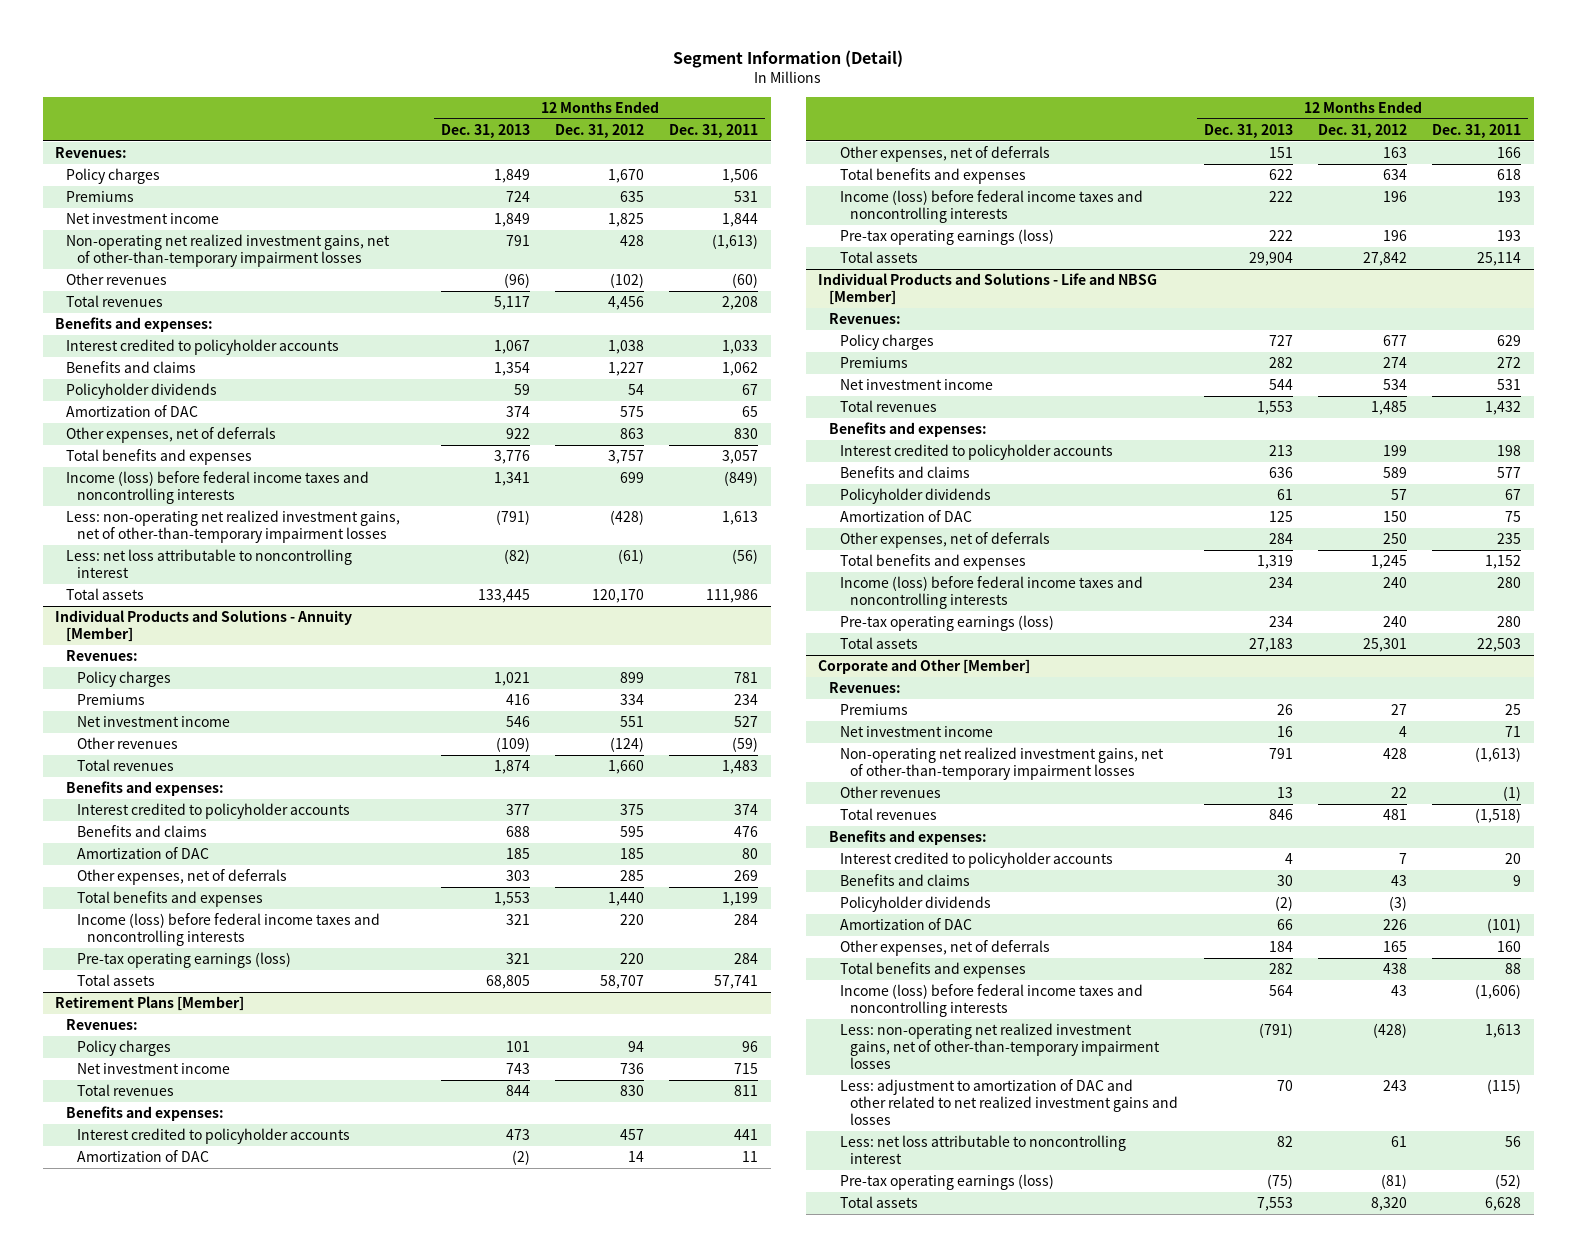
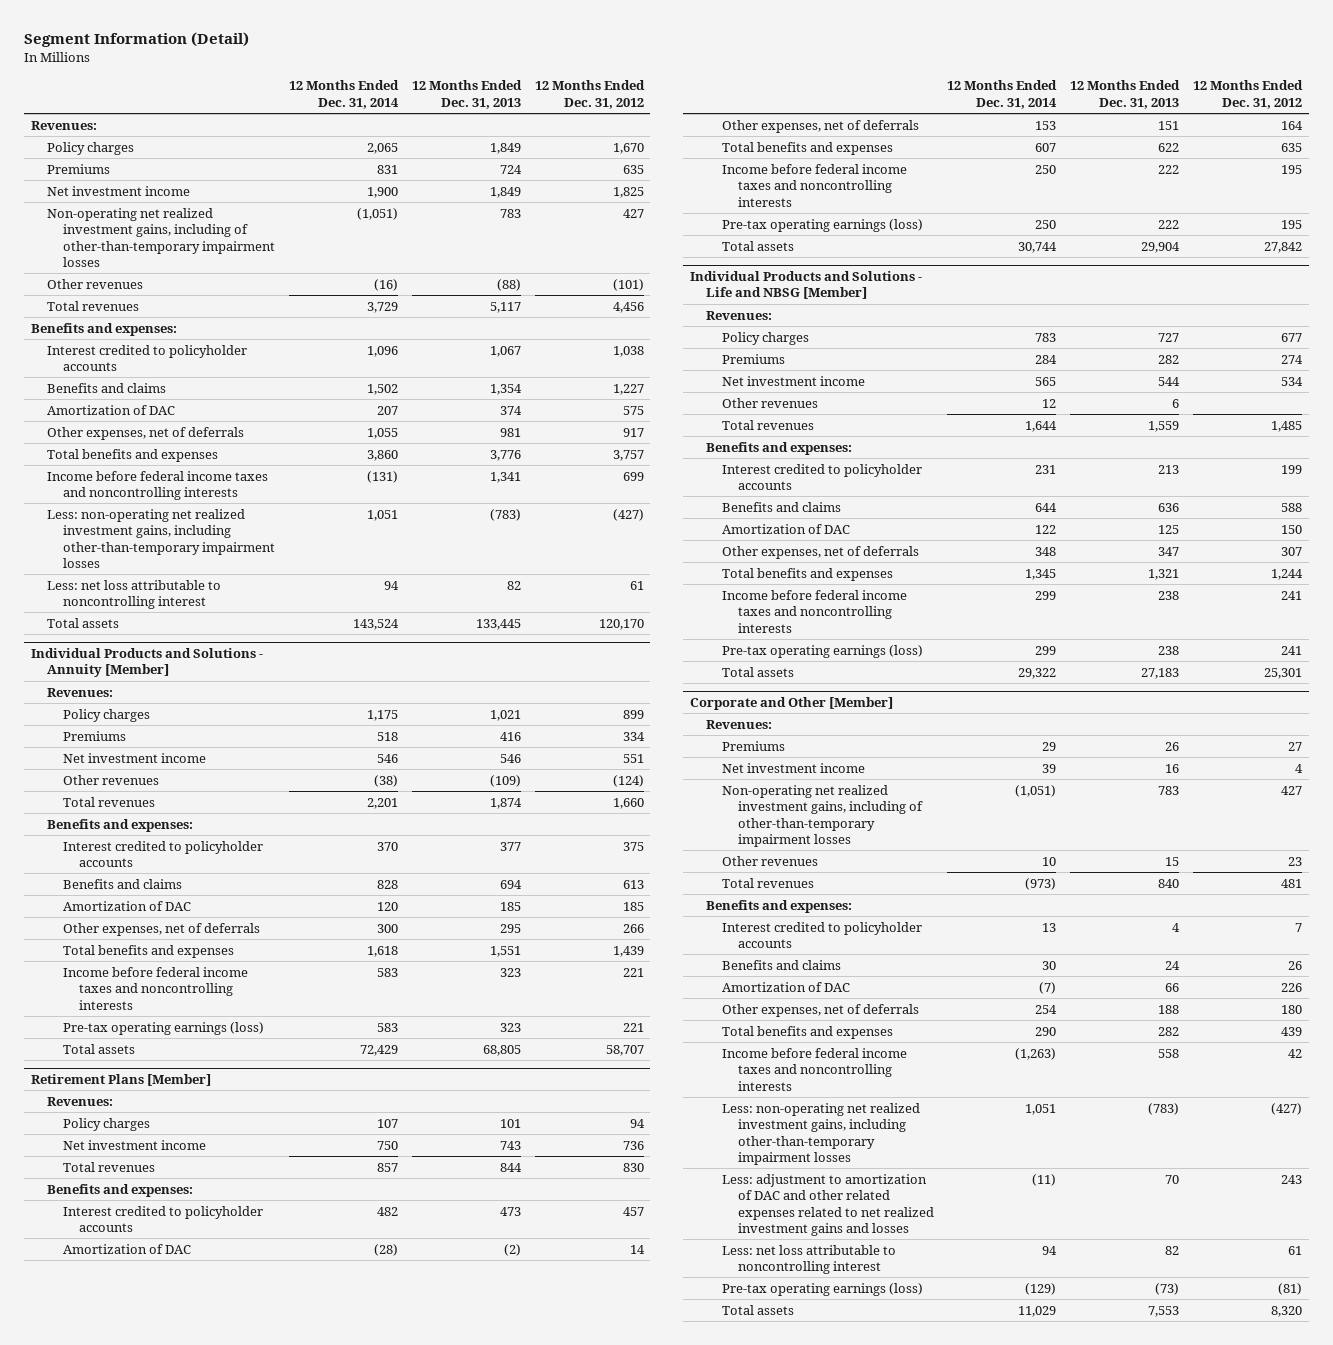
- | 12 Months Ended Dec. 31, 2013 | 12 Months Ended Dec. 31, 2012 | 12 Months Ended Dec. 31, 2011
+ | 12 Months Ended Dec. 31, 2014 | 12 Months Ended Dec. 31, 2013 | 12 Months Ended Dec. 31, 2012
- Non-operating net realized investment gains, net of other-than-temporary impairment losses | 791 | 428 | (1,613)
- Other revenues | (96) | (102) | (60)
+ Non-operating net realized investment gains, including of other-than-temporary impairment losses | (1,051) | 783 | 427
+ Other revenues | (16) | (88) | (101)
- Policyholder dividends | 59 | 54 | 67
- Other expenses, net of deferrals | 922 | 863 | 830
+ Other expenses, net of deferrals | 1,055 | 981 | 917
- Income (loss) before federal income taxes and noncontrolling interests | 1,341 | 699 | (849)
- Less: non-operating net realized investment gains, net of other-than-temporary impairment losses | (791) | (428) | 1,613
- Less: net loss attributable to noncontrolling interest | (82) | (61) | (56)
+ Income before federal income taxes and noncontrolling interests | (131) | 1,341 | 699
+ Less: non-operating net realized investment gains, including other-than-temporary impairment losses | 1,051 | (783) | (427)
+ Less: net loss attributable to noncontrolling interest | 94 | 82 | 61
@ Individual Products and Solutions - Annuity [Member]
- Benefits and claims | 688 | 595 | 476
+ Benefits and claims | 828 | 694 | 613
- Other expenses, net of deferrals | 303 | 285 | 269
- Total benefits and expenses | 1,553 | 1,440 | 1,199
- Income (loss) before federal income taxes and noncontrolling interests | 321 | 220 | 284
- Pre-tax operating earnings (loss) | 321 | 220 | 284
+ Other expenses, net of deferrals | 300 | 295 | 266
+ Total benefits and expenses | 1,618 | 1,551 | 1,439
+ Income before federal income taxes and noncontrolling interests | 583 | 323 | 221
+ Pre-tax operating earnings (loss) | 583 | 323 | 221
@ Retirement Plans [Member]
- Other expenses, net of deferrals | 151 | 163 | 166
- Total benefits and expenses | 622 | 634 | 618
- Income (loss) before federal income taxes and noncontrolling interests | 222 | 196 | 193
- Pre-tax operating earnings (loss) | 222 | 196 | 193
+ Other expenses, net of deferrals | 153 | 151 | 164
+ Total benefits and expenses | 607 | 622 | 635
+ Income before federal income taxes and noncontrolling interests | 250 | 222 | 195
+ Pre-tax operating earnings (loss) | 250 | 222 | 195
@ Individual Products and Solutions - Life and NBSG [Member]
- Total revenues | 1,553 | 1,485 | 1,432
+ Other revenues | 12 | 6 |
+ Total revenues | 1,644 | 1,559 | 1,485
- Benefits and claims | 636 | 589 | 577
- Policyholder dividends | 61 | 57 | 67
+ Benefits and claims | 644 | 636 | 588
- Other expenses, net of deferrals | 284 | 250 | 235
- Total benefits and expenses | 1,319 | 1,245 | 1,152
- Income (loss) before federal income taxes and noncontrolling interests | 234 | 240 | 280
- Pre-tax operating earnings (loss) | 234 | 240 | 280
+ Other expenses, net of deferrals | 348 | 347 | 307
+ Total benefits and expenses | 1,345 | 1,321 | 1,244
+ Income before federal income taxes and noncontrolling interests | 299 | 238 | 241
+ Pre-tax operating earnings (loss) | 299 | 238 | 241
@ Corporate and Other [Member]
- Non-operating net realized investment gains, net of other-than-temporary impairment losses | 791 | 428 | (1,613)
- Other revenues | 13 | 22 | (1)
- Total revenues | 846 | 481 | (1,518)
+ Non-operating net realized investment gains, including of other-than-temporary impairment losses | (1,051) | 783 | 427
+ Other revenues | 10 | 15 | 23
+ Total revenues | (973) | 840 | 481
- Benefits and claims | 30 | 43 | 9
- Policyholder dividends | (2) | (3) |
+ Benefits and claims | 30 | 24 | 26
- Other expenses, net of deferrals | 184 | 165 | 160
- Total benefits and expenses | 282 | 438 | 88
- Income (loss) before federal income taxes and noncontrolling interests | 564 | 43 | (1,606)
- Less: non-operating net realized investment gains, net of other-than-temporary impairment losses | (791) | (428) | 1,613
- Less: adjustment to amortization of DAC and other related to net realized investment gains and losses | 70 | 243 | (115)
+ Other expenses, net of deferrals | 254 | 188 | 180
+ Total benefits and expenses | 290 | 282 | 439
+ Income before federal income taxes and noncontrolling interests | (1,263) | 558 | 42
+ Less: non-operating net realized investment gains, including other-than-temporary impairment losses | 1,051 | (783) | (427)
+ Less: adjustment to amortization of DAC and other related expenses related to net realized investment gains and losses | (11) | 70 | 243
- Pre-tax operating earnings (loss) | (75) | (81) | (52)
+ Pre-tax operating earnings (loss) | (129) | (73) | (81)

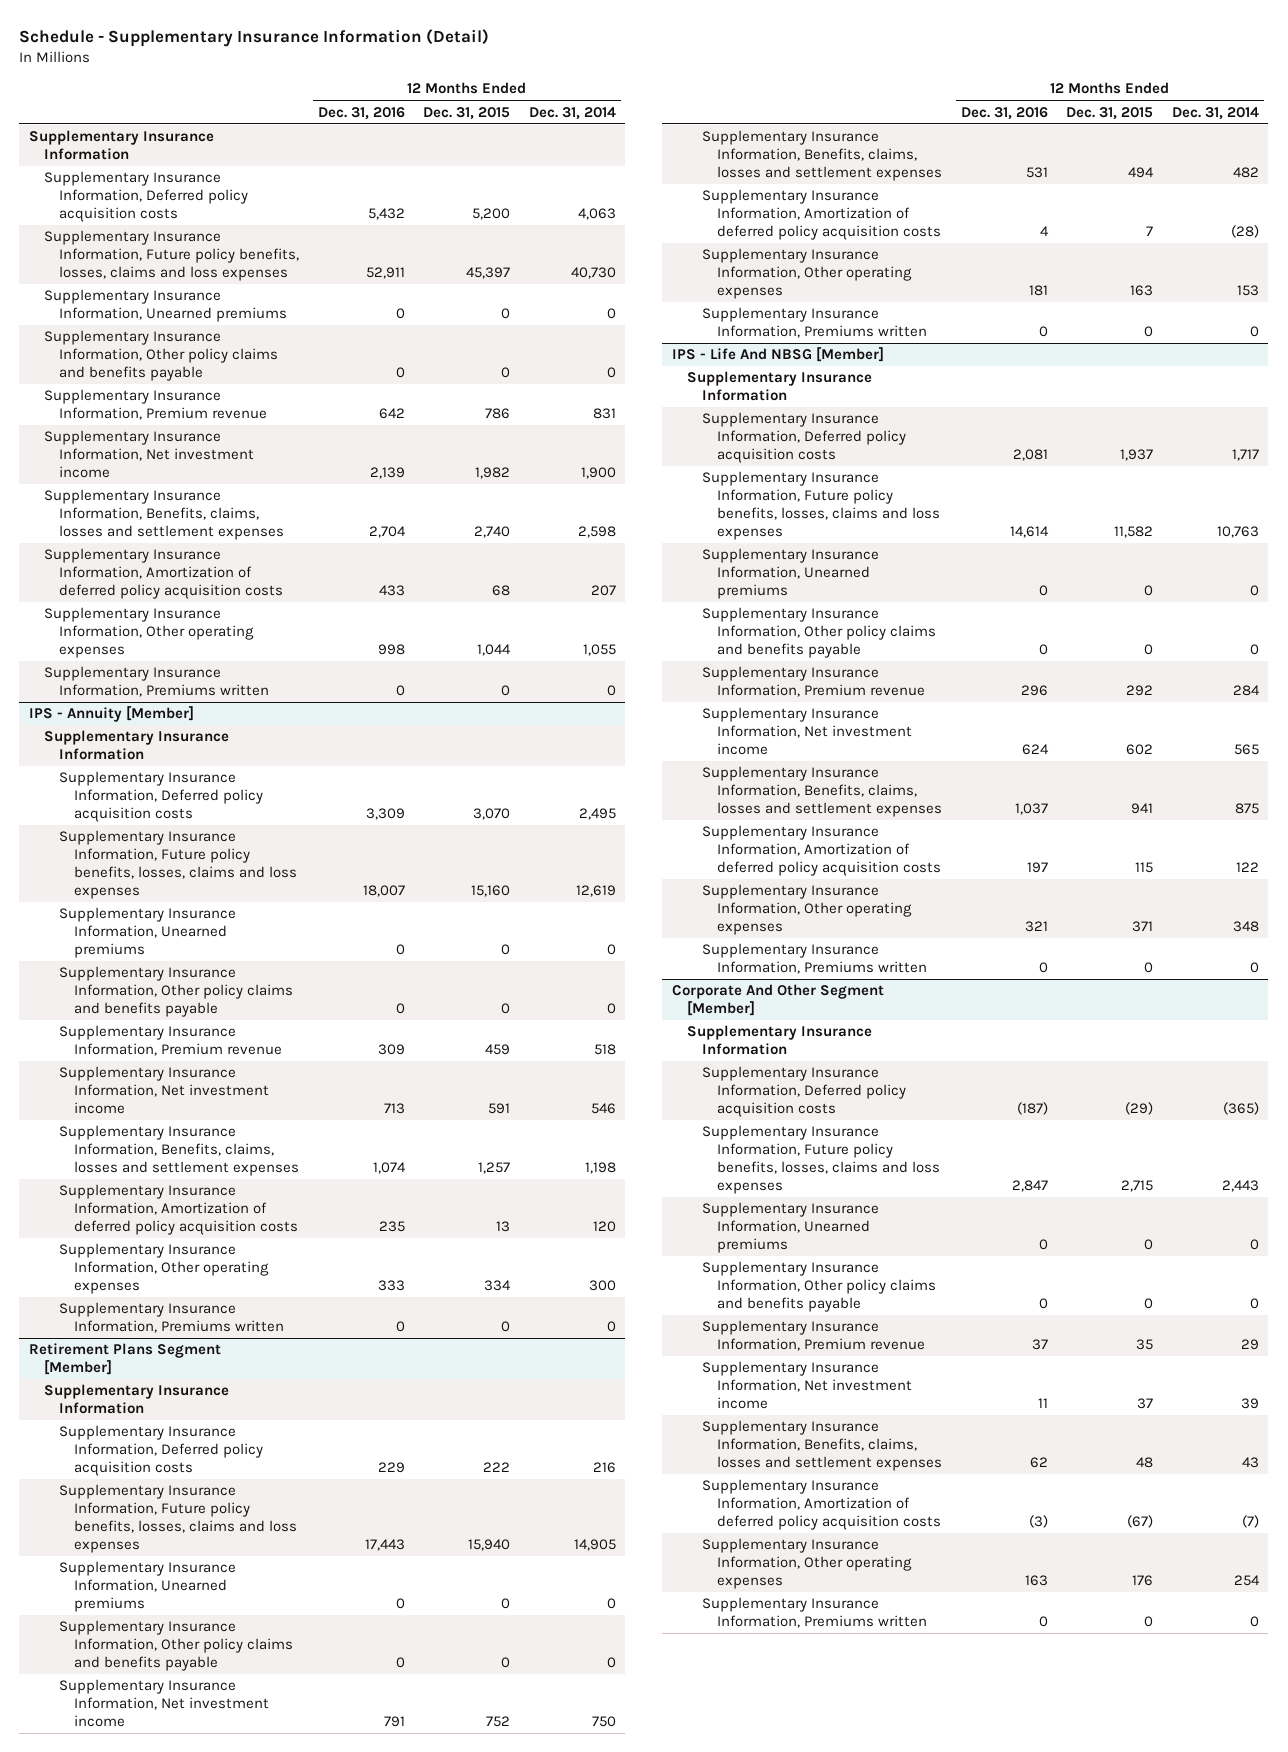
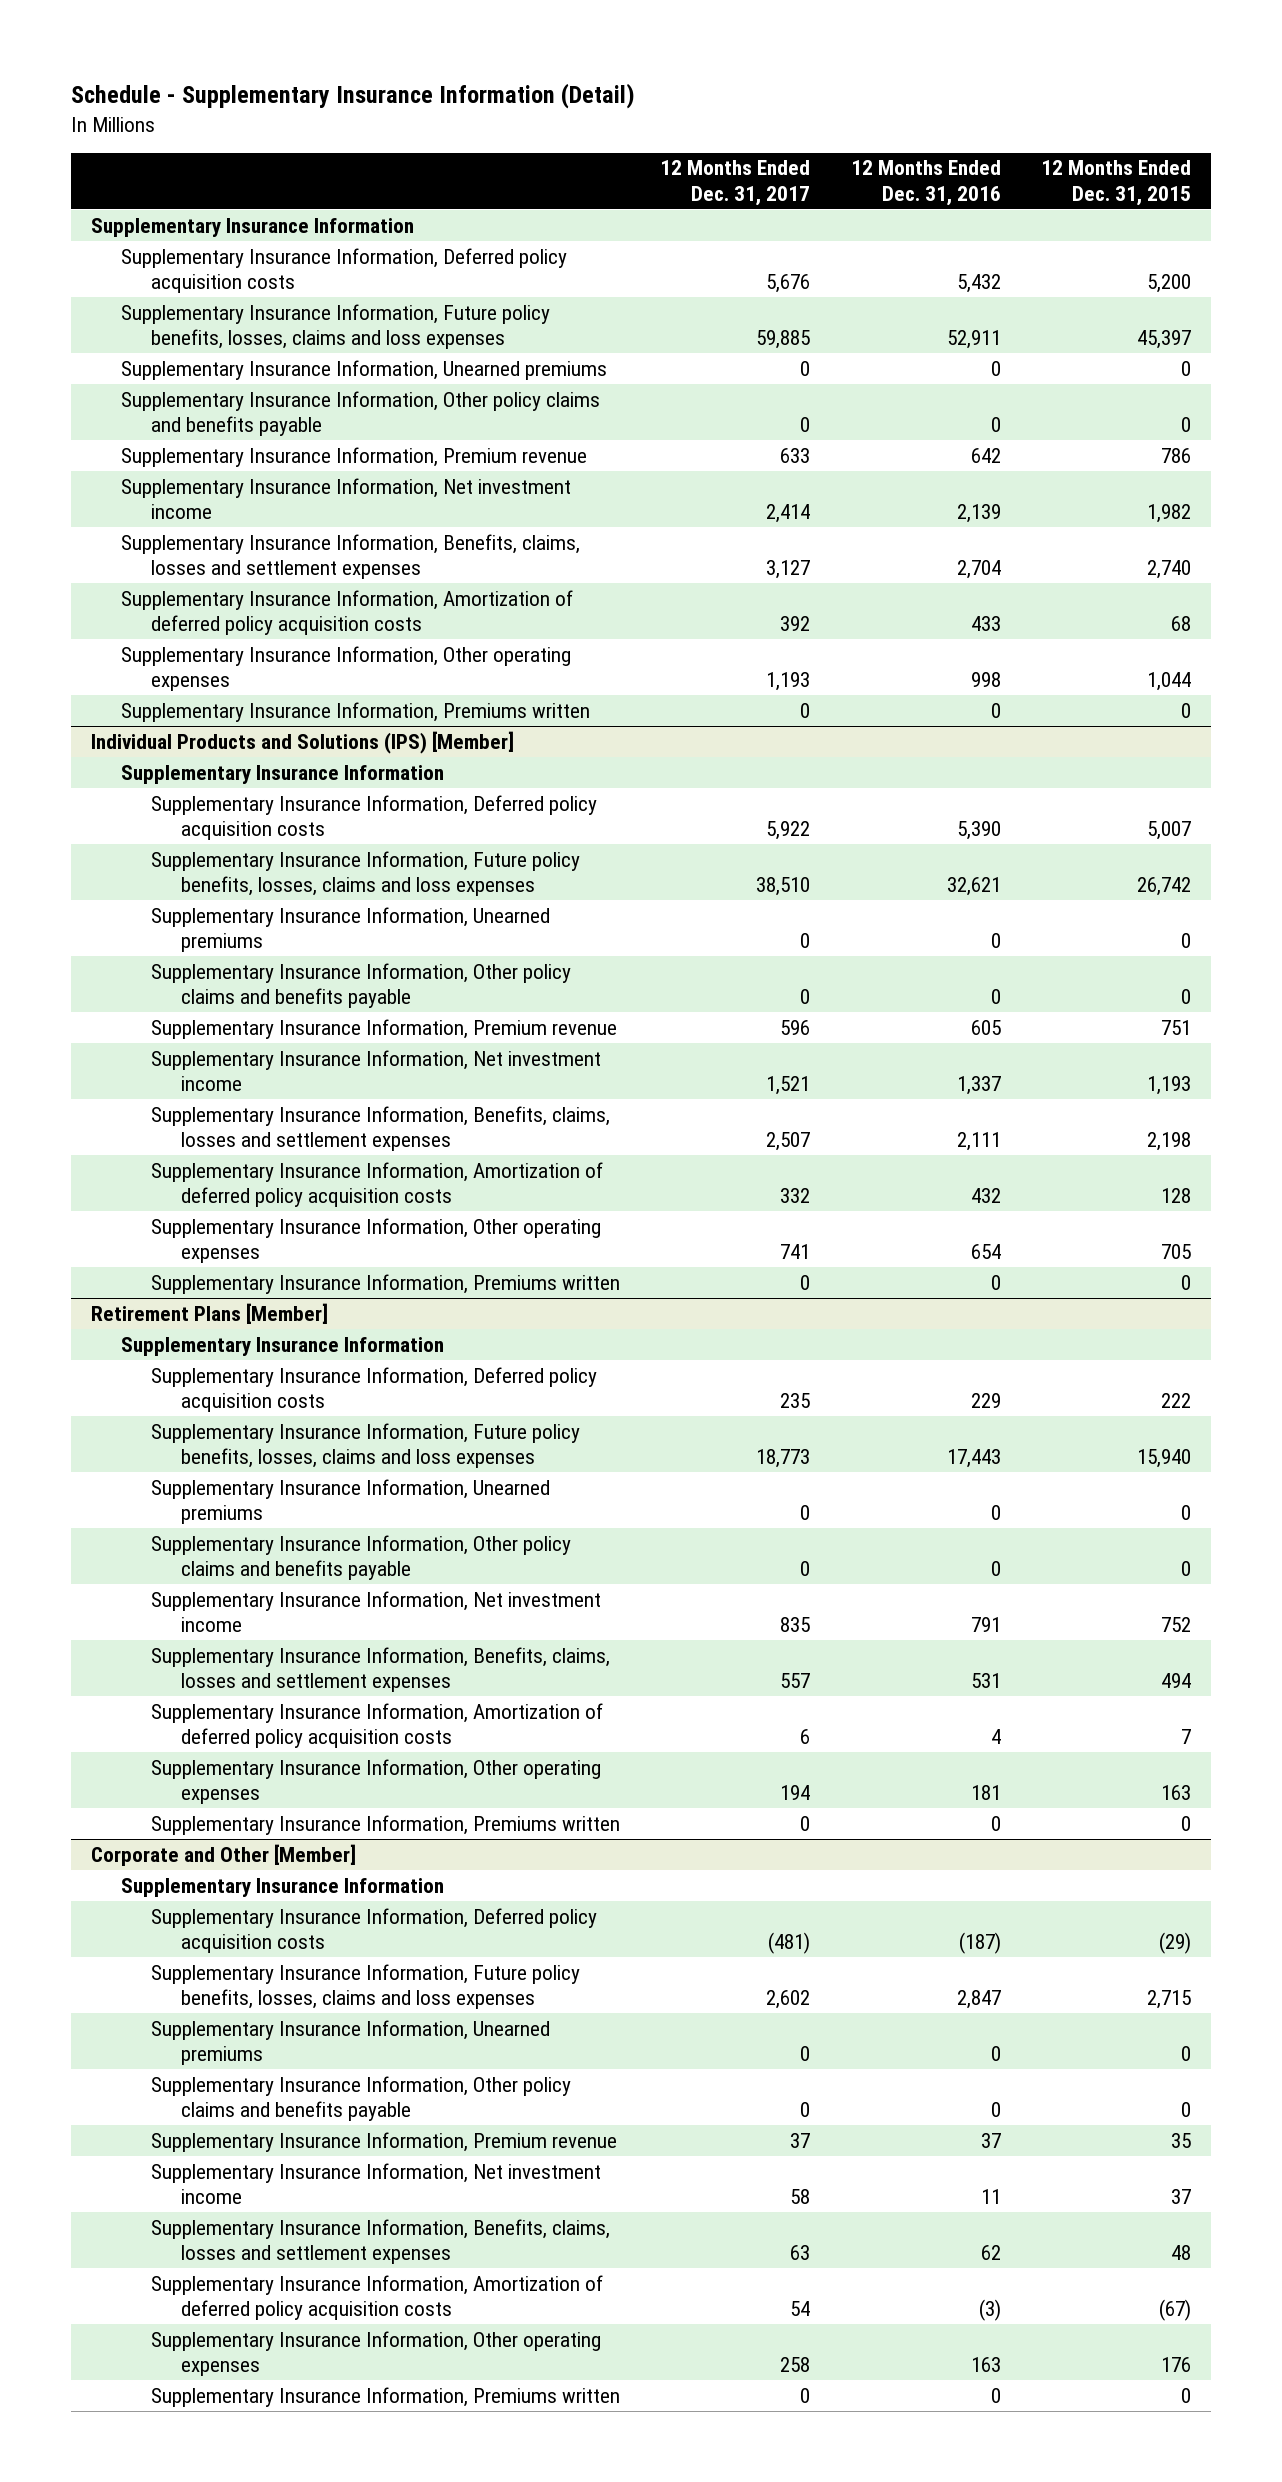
- | 12 Months Ended Dec. 31, 2016 | 12 Months Ended Dec. 31, 2015 | 12 Months Ended Dec. 31, 2014
+ | 12 Months Ended Dec. 31, 2017 | 12 Months Ended Dec. 31, 2016 | 12 Months Ended Dec. 31, 2015
- IPS - Annuity [Member]
+ Individual Products and Solutions (IPS) [Member]
- Supplementary Insurance Information, Deferred policy acquisition costs | 3,309 | 3,070 | 2,495
- Supplementary Insurance Information, Future policy benefits, losses, claims and loss expenses | 18,007 | 15,160 | 12,619
+ Supplementary Insurance Information, Deferred policy acquisition costs | 5,922 | 5,390 | 5,007
+ Supplementary Insurance Information, Future policy benefits, losses, claims and loss expenses | 38,510 | 32,621 | 26,742
- Supplementary Insurance Information, Premium revenue | 309 | 459 | 518
- Supplementary Insurance Information, Net investment income | 713 | 591 | 546
- Supplementary Insurance Information, Benefits, claims, losses and settlement expenses | 1,074 | 1,257 | 1,198
- Supplementary Insurance Information, Amortization of deferred policy acquisition costs | 235 | 13 | 120
- Supplementary Insurance Information, Other operating expenses | 333 | 334 | 300
+ Supplementary Insurance Information, Premium revenue | 596 | 605 | 751
+ Supplementary Insurance Information, Net investment income | 1,521 | 1,337 | 1,193
+ Supplementary Insurance Information, Benefits, claims, losses and settlement expenses | 2,507 | 2,111 | 2,198
+ Supplementary Insurance Information, Amortization of deferred policy acquisition costs | 332 | 432 | 128
+ Supplementary Insurance Information, Other operating expenses | 741 | 654 | 705
- Retirement Plans Segment [Member]
+ Retirement Plans [Member]
- IPS - Life And NBSG [Member]
- Supplementary Insurance Information
- Supplementary Insurance Information, Deferred policy acquisition costs | 2,081 | 1,937 | 1,717
- Supplementary Insurance Information, Future policy benefits, losses, claims and loss expenses | 14,614 | 11,582 | 10,763
- Supplementary Insurance Information, Unearned premiums | 0 | 0 | 0
- Supplementary Insurance Information, Other policy claims and benefits payable | 0 | 0 | 0
- Supplementary Insurance Information, Premium revenue | 296 | 292 | 284
- Supplementary Insurance Information, Net investment income | 624 | 602 | 565
- Supplementary Insurance Information, Benefits, claims, losses and settlement expenses | 1,037 | 941 | 875
- Supplementary Insurance Information, Amortization of deferred policy acquisition costs | 197 | 115 | 122
- Supplementary Insurance Information, Other operating expenses | 321 | 371 | 348
- Supplementary Insurance Information, Premiums written | 0 | 0 | 0
- Corporate And Other Segment [Member]
+ Corporate and Other [Member]

